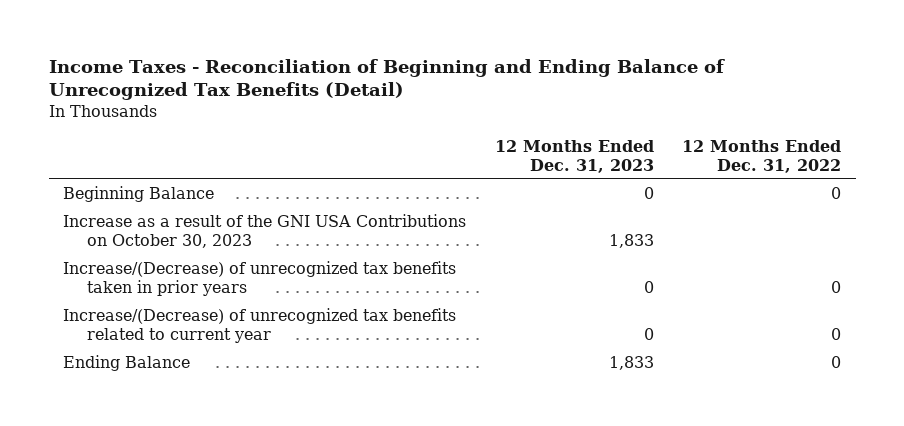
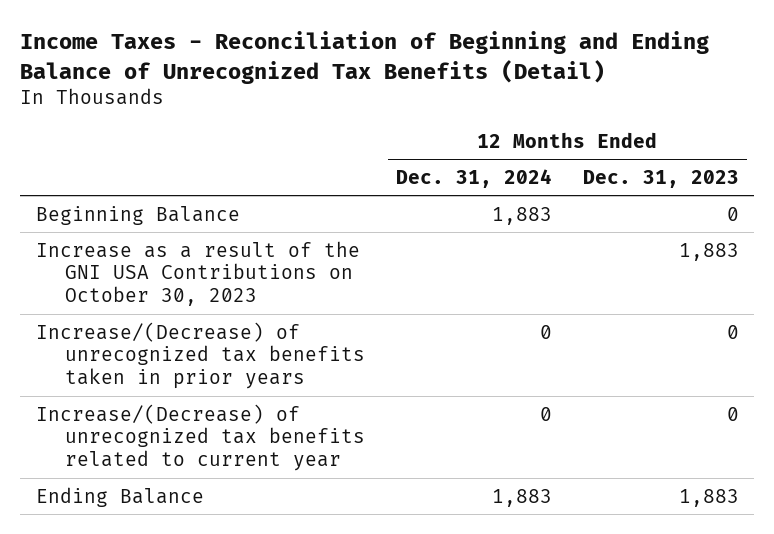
- | 12 Months Ended Dec. 31, 2023 | 12 Months Ended Dec. 31, 2022
+ | 12 Months Ended Dec. 31, 2024 | 12 Months Ended Dec. 31, 2023
- Increase as a result of the GNI USA Contributions on October 30, 2023 | 1,833 |
+ Increase as a result of the GNI USA Contributions on October 30, 2023 | | 1,883
- Ending Balance | 1,833 | 0
+ Ending Balance | 1,883 | 1,883

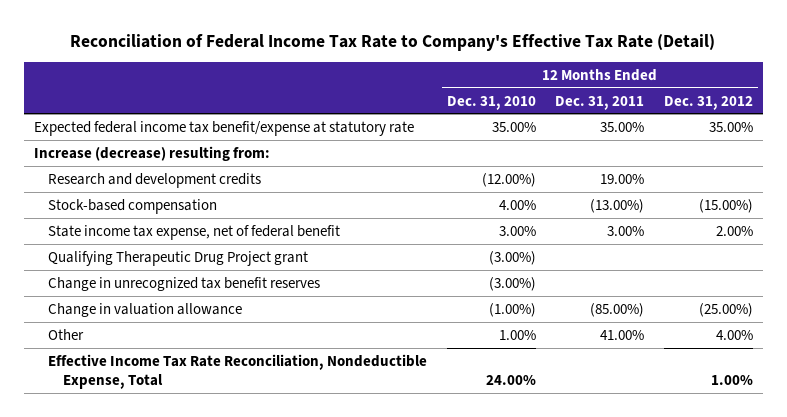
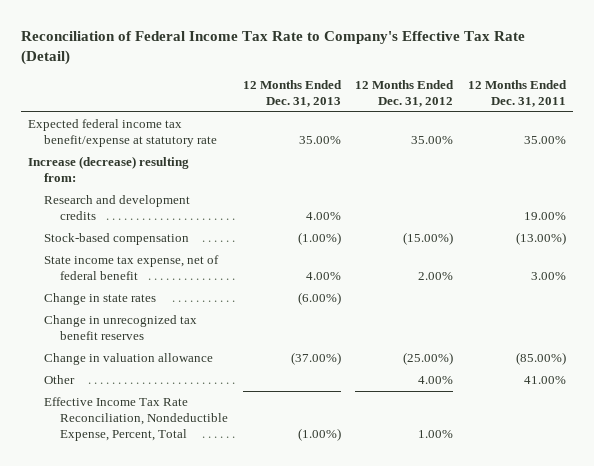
- | 12 Months Ended Dec. 31, 2010 | 12 Months Ended Dec. 31, 2011 | 12 Months Ended Dec. 31, 2012
+ | 12 Months Ended Dec. 31, 2013 | 12 Months Ended Dec. 31, 2012 | 12 Months Ended Dec. 31, 2011
- Qualifying Therapeutic Drug Project grant | (3.00%) | |
+ Change in state rates | (6.00%) | |
- Effective Income Tax Rate Reconciliation, Nondeductible Expense, Total | 24.00% | | 1.00%
+ Effective Income Tax Rate Reconciliation, Nondeductible Expense, Percent, Total | (1.00%) | 1.00% |

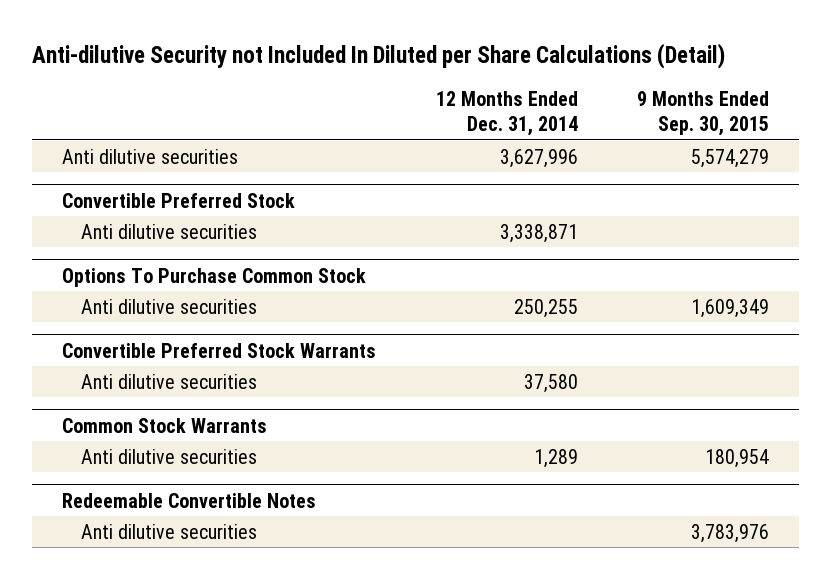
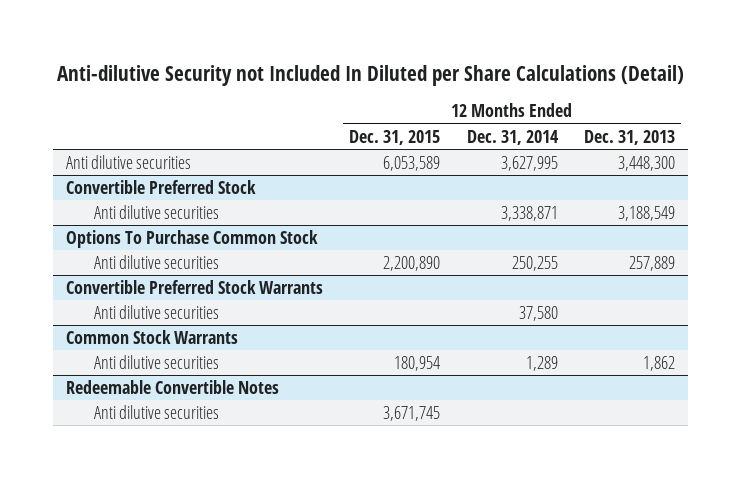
- | 12 Months Ended Dec. 31, 2014 | 9 Months Ended Sep. 30, 2015
+ | 12 Months Ended Dec. 31, 2015 | 12 Months Ended Dec. 31, 2014 | 12 Months Ended Dec. 31, 2013
- Anti dilutive securities | 3,627,996 | 5,574,279
+ Anti dilutive securities | 6,053,589 | 3,627,995 | 3,448,300

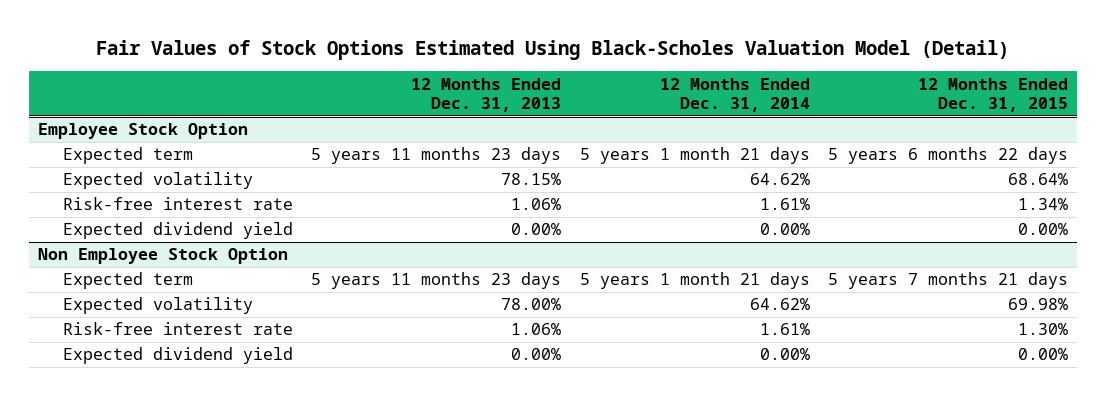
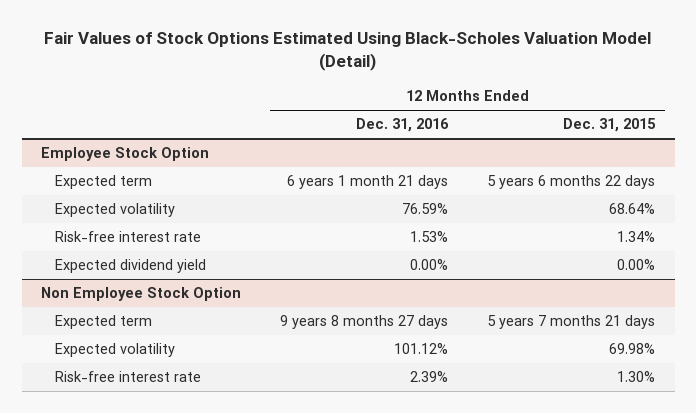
- | 12 Months Ended Dec. 31, 2013 | 12 Months Ended Dec. 31, 2014 | 12 Months Ended Dec. 31, 2015
+ | 12 Months Ended Dec. 31, 2016 | 12 Months Ended Dec. 31, 2015
@ Non Employee Stock Option
- Expected dividend yield | 0.00% | 0.00% | 0.00%

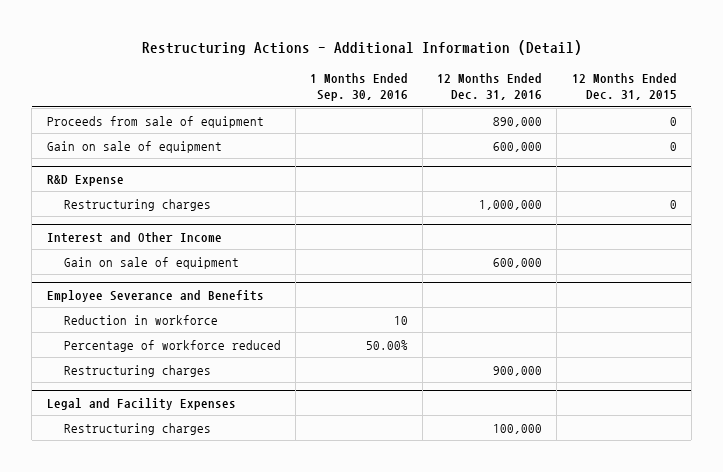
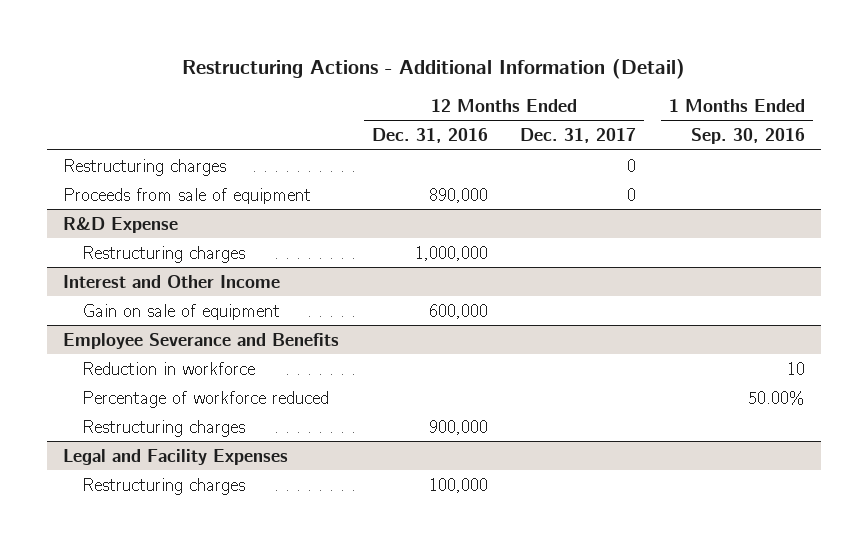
- | 1 Months Ended Sep. 30, 2016 | 12 Months Ended Dec. 31, 2016 | 12 Months Ended Dec. 31, 2015
+ | 12 Months Ended Dec. 31, 2016 | 12 Months Ended Dec. 31, 2017 | 1 Months Ended Sep. 30, 2016
+ Restructuring charges | | 0 |
- Gain on sale of equipment | | 600,000 | 0

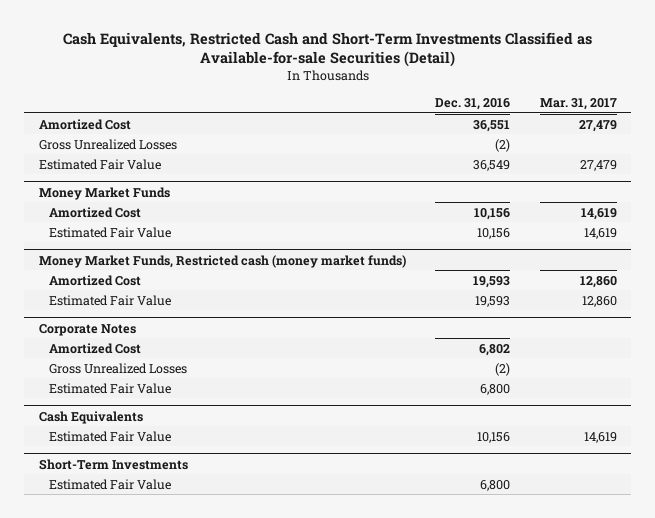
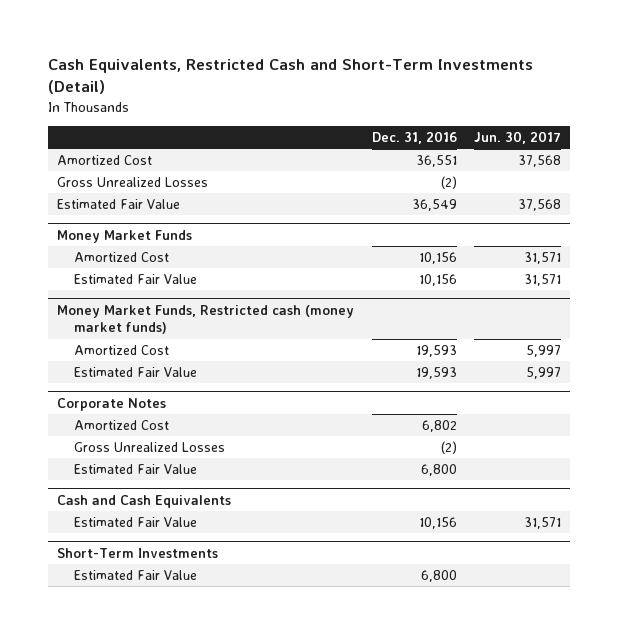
- Cash Equivalents, Restricted Cash and Short-Term Investments Classified as Available-for-sale Securities (Detail)
+ Cash Equivalents, Restricted Cash and Short-Term Investments (Detail)
- | Dec. 31, 2016 | Mar. 31, 2017
+ | Dec. 31, 2016 | Jun. 30, 2017
- Cash Equivalents
+ Cash and Cash Equivalents

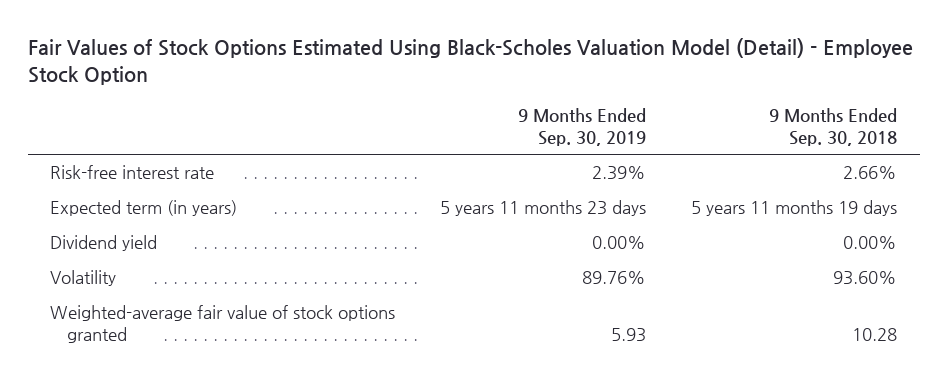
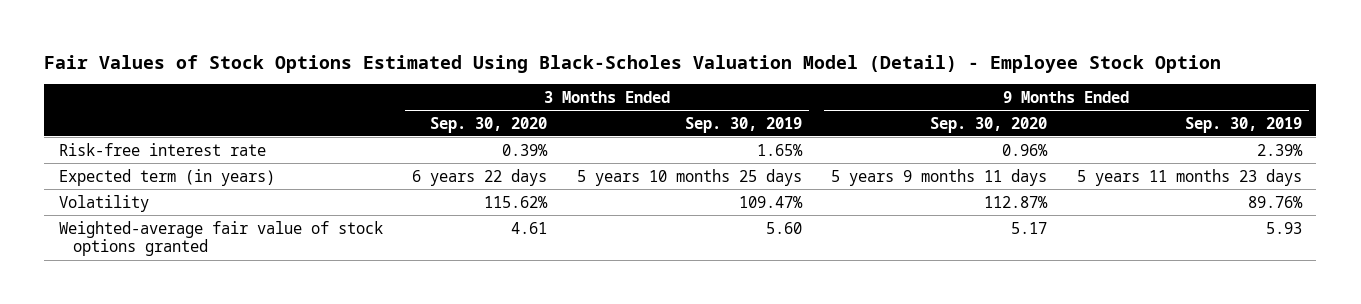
- | 9 Months Ended Sep. 30, 2019 | 9 Months Ended Sep. 30, 2018
+ | 3 Months Ended Sep. 30, 2020 | 3 Months Ended Sep. 30, 2019 | 9 Months Ended Sep. 30, 2020 | 9 Months Ended Sep. 30, 2019
- Dividend yield | 0.00% | 0.00%

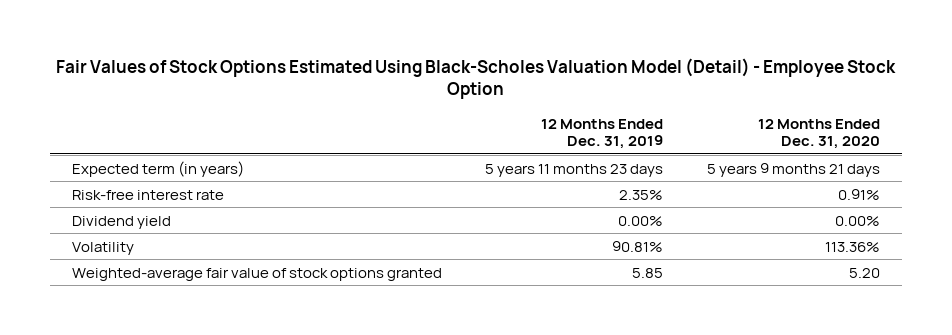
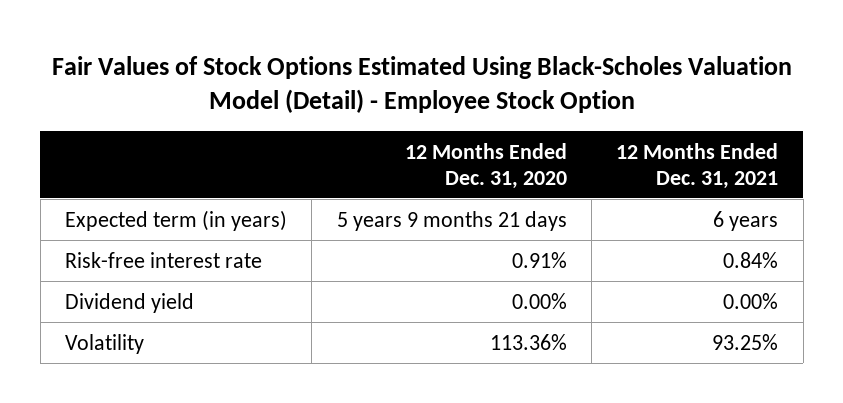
- | 12 Months Ended Dec. 31, 2019 | 12 Months Ended Dec. 31, 2020
+ | 12 Months Ended Dec. 31, 2020 | 12 Months Ended Dec. 31, 2021
- Weighted-average fair value of stock options granted | 5.85 | 5.20

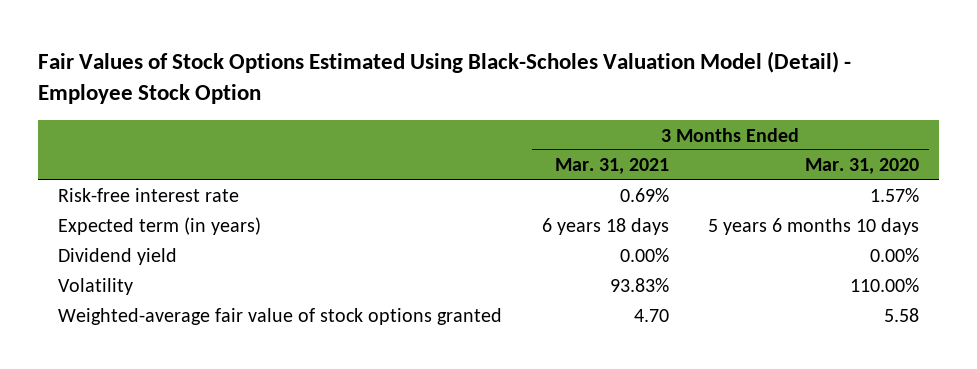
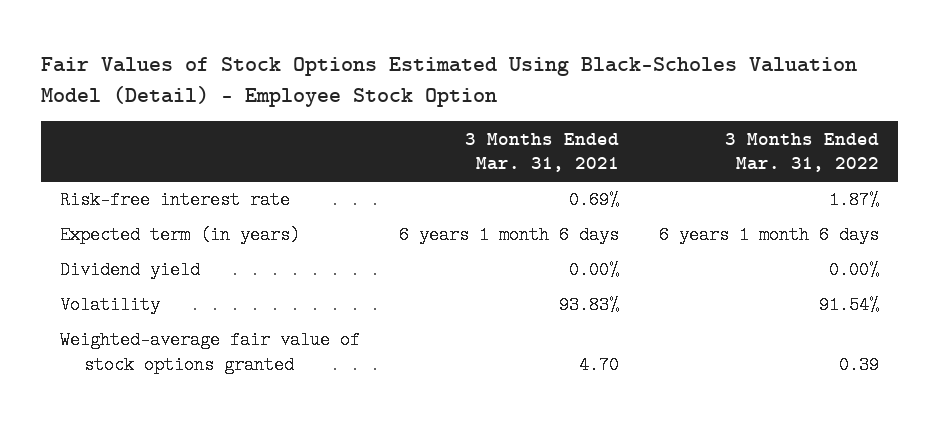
- | 3 Months Ended Mar. 31, 2021 | 3 Months Ended Mar. 31, 2020
+ | 3 Months Ended Mar. 31, 2021 | 3 Months Ended Mar. 31, 2022
- Expected term (in years) | 6 years 18 days | 5 years 6 months 10 days
+ Expected term (in years) | 6 years 1 month 6 days | 6 years 1 month 6 days

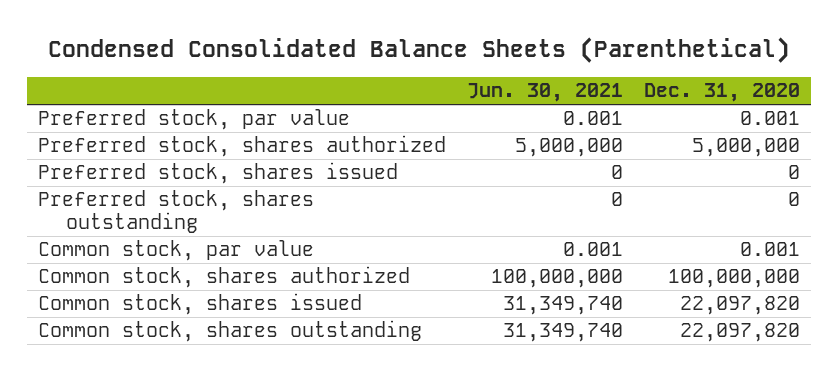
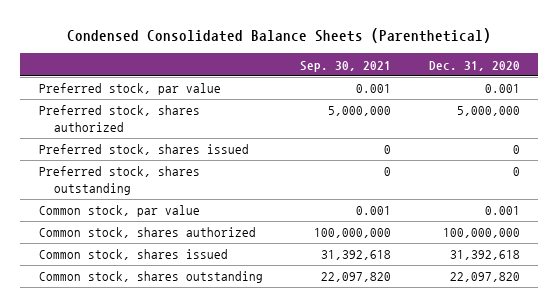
- | Jun. 30, 2021 | Dec. 31, 2020
+ | Sep. 30, 2021 | Dec. 31, 2020
- Common stock, shares issued | 31,349,740 | 22,097,820
+ Common stock, shares issued | 31,392,618 | 31,392,618

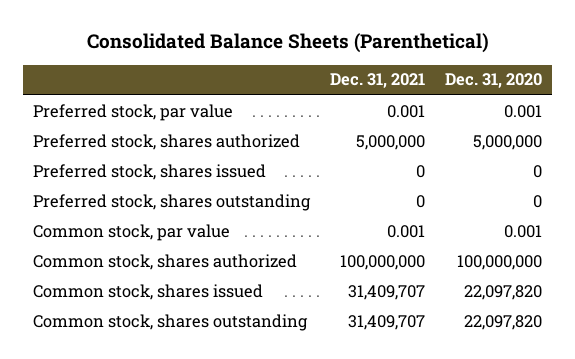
- Condensed Consolidated Balance Sheets (Parenthetical)
+ Consolidated Balance Sheets (Parenthetical)
- | Sep. 30, 2021 | Dec. 31, 2020
+ | Dec. 31, 2021 | Dec. 31, 2020
- Common stock, shares issued | 31,392,618 | 31,392,618
+ Common stock, shares issued | 31,409,707 | 22,097,820

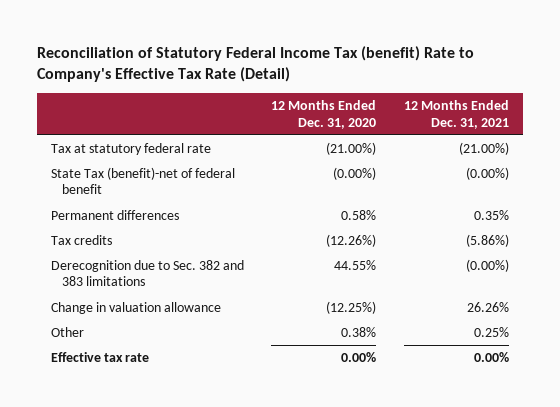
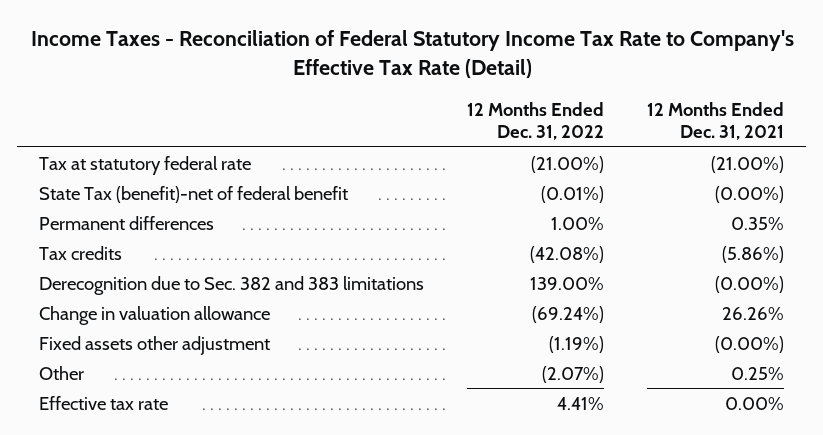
- Reconciliation of Statutory Federal Income Tax (benefit) Rate to Company's Effective Tax Rate (Detail)
+ Income Taxes - Reconciliation of Federal Statutory Income Tax Rate to Company's Effective Tax Rate (Detail)
- | 12 Months Ended Dec. 31, 2020 | 12 Months Ended Dec. 31, 2021
+ | 12 Months Ended Dec. 31, 2022 | 12 Months Ended Dec. 31, 2021
+ Fixed assets other adjustment | (1.19%) | (0.00%)

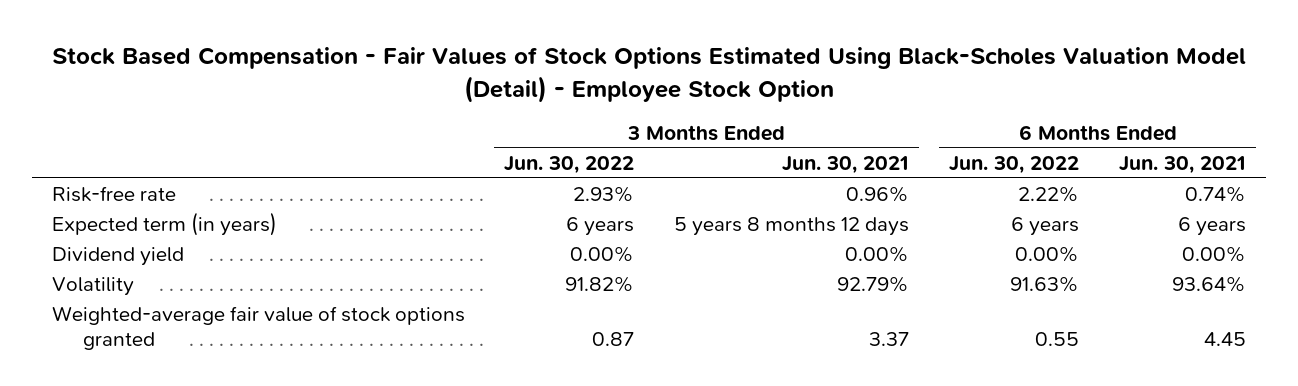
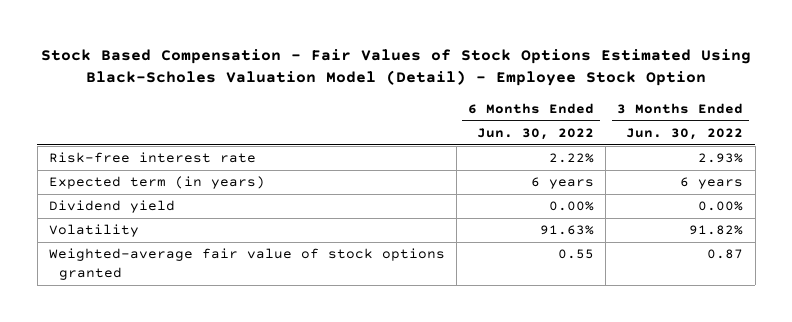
- | 3 Months Ended Jun. 30, 2022 | 3 Months Ended Jun. 30, 2021 | 6 Months Ended Jun. 30, 2022 | 6 Months Ended Jun. 30, 2021
+ | 6 Months Ended Jun. 30, 2022 | 3 Months Ended Jun. 30, 2022
- Risk-free rate | 2.93% | 0.96% | 2.22% | 0.74%
+ Risk-free interest rate | 2.22% | 2.93%

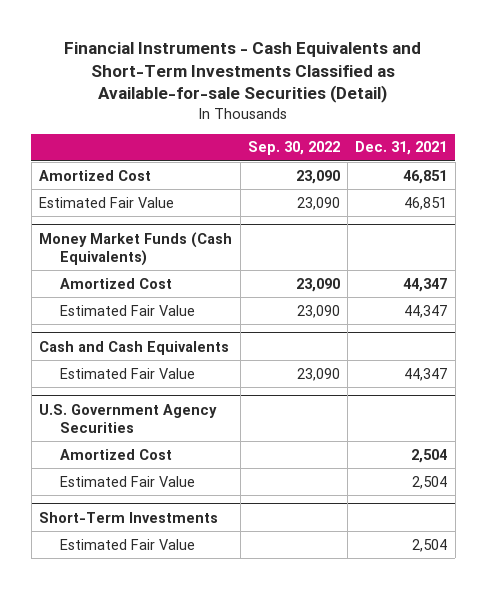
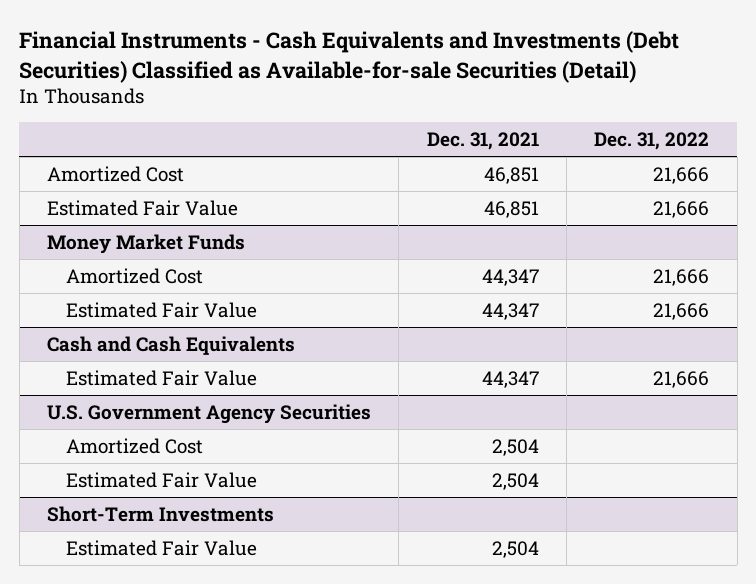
- Financial Instruments - Cash Equivalents and Short-Term Investments Classified as Available-for-sale Securities (Detail)
+ Financial Instruments - Cash Equivalents and Investments (Debt Securities) Classified as Available-for-sale Securities (Detail)
- | Sep. 30, 2022 | Dec. 31, 2021
+ | Dec. 31, 2021 | Dec. 31, 2022
- Money Market Funds (Cash Equivalents)
+ Money Market Funds

